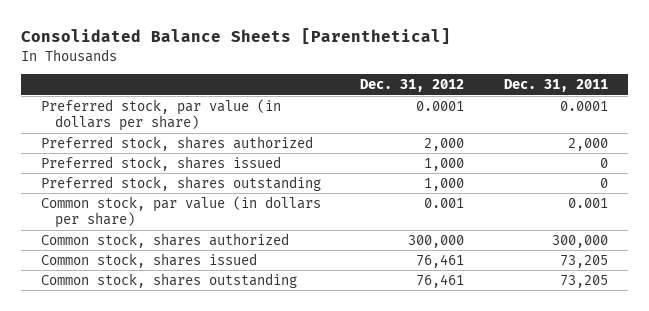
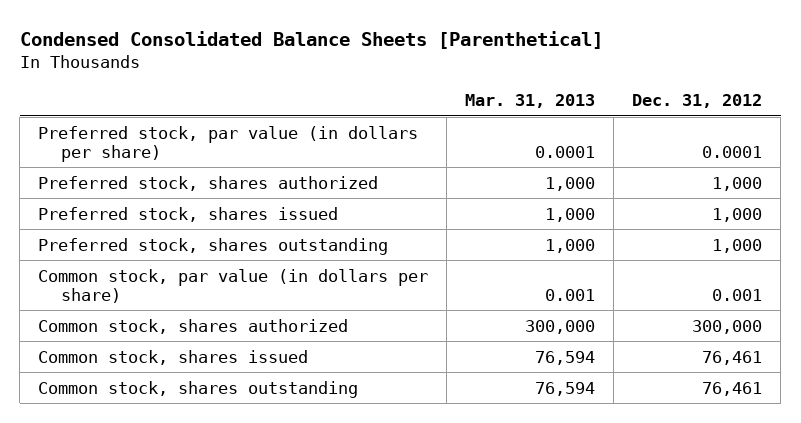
- Consolidated Balance Sheets [Parenthetical]
+ Condensed Consolidated Balance Sheets [Parenthetical]
- | Dec. 31, 2012 | Dec. 31, 2011
+ | Mar. 31, 2013 | Dec. 31, 2012
- Preferred stock, shares authorized | 2,000 | 2,000
+ Preferred stock, shares authorized | 1,000 | 1,000

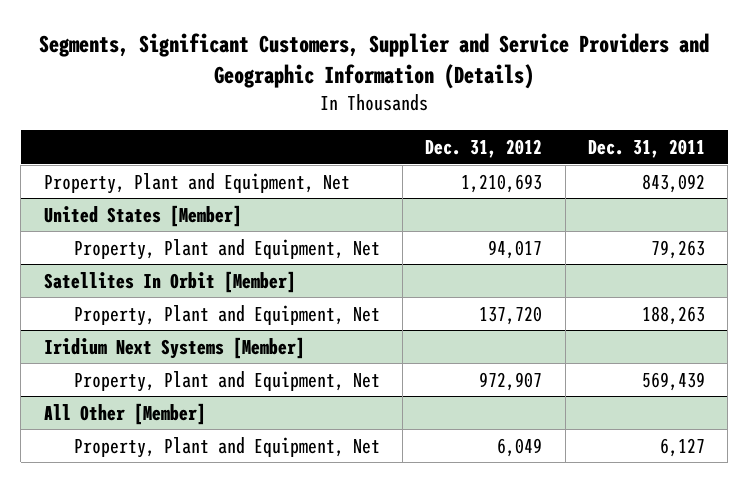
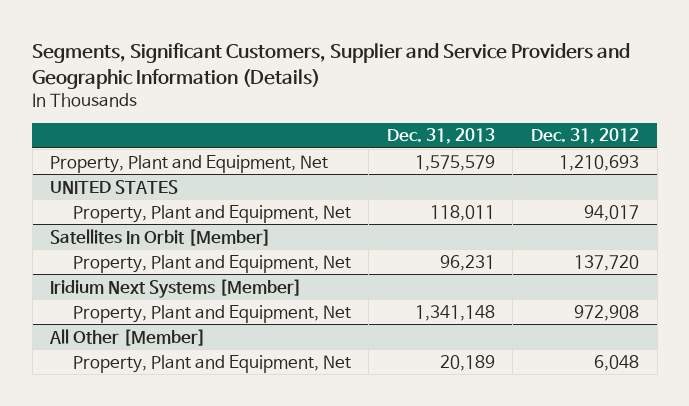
- | Dec. 31, 2012 | Dec. 31, 2011
+ | Dec. 31, 2013 | Dec. 31, 2012
- United States [Member]
+ UNITED STATES
@ Iridium Next Systems [Member]
- Property, Plant and Equipment, Net | 972,907 | 569,439
+ Property, Plant and Equipment, Net | 1,341,148 | 972,908
@ All Other [Member]
- Property, Plant and Equipment, Net | 6,049 | 6,127
+ Property, Plant and Equipment, Net | 20,189 | 6,048

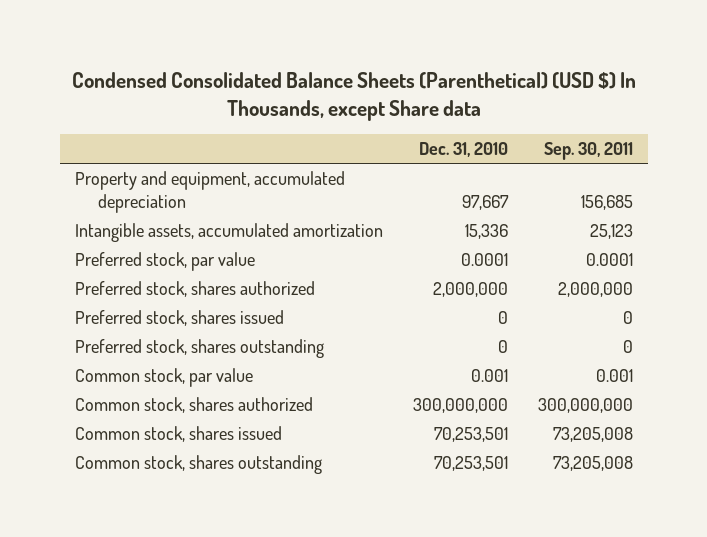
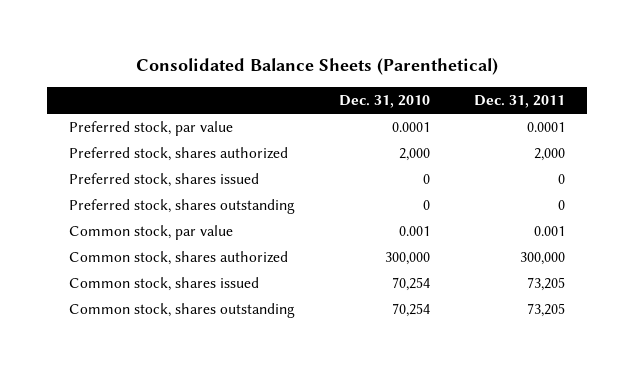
- Condensed Consolidated Balance Sheets (Parenthetical) (USD $) In Thousands, except Share data
+ Consolidated Balance Sheets (Parenthetical)
- | Dec. 31, 2010 | Sep. 30, 2011
+ | Dec. 31, 2010 | Dec. 31, 2011
- Property and equipment, accumulated depreciation | 97,667 | 156,685
- Intangible assets, accumulated amortization | 15,336 | 25,123
- Preferred stock, shares authorized | 2,000,000 | 2,000,000
+ Preferred stock, shares authorized | 2,000 | 2,000
- Common stock, shares authorized | 300,000,000 | 300,000,000
- Common stock, shares issued | 70,253,501 | 73,205,008
- Common stock, shares outstanding | 70,253,501 | 73,205,008
+ Common stock, shares authorized | 300,000 | 300,000
+ Common stock, shares issued | 70,254 | 73,205
+ Common stock, shares outstanding | 70,254 | 73,205

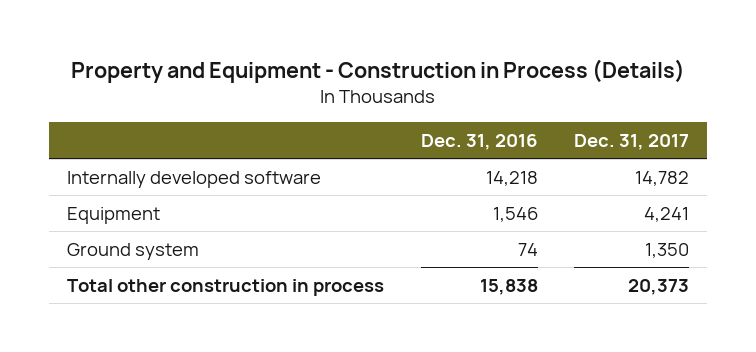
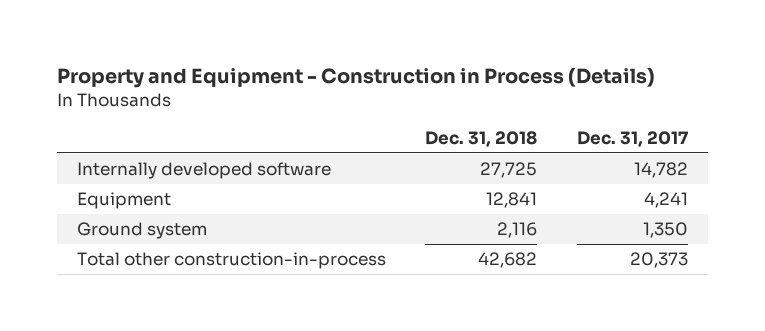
- | Dec. 31, 2016 | Dec. 31, 2017
+ | Dec. 31, 2018 | Dec. 31, 2017
- Total other construction in process | 15,838 | 20,373
+ Total other construction-in-process | 42,682 | 20,373

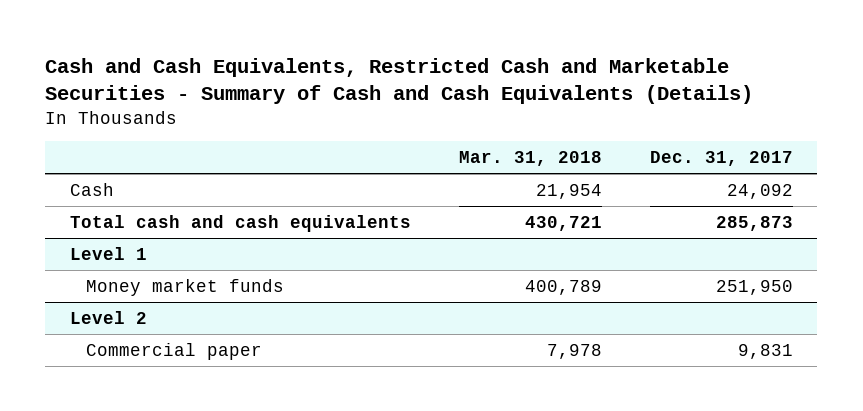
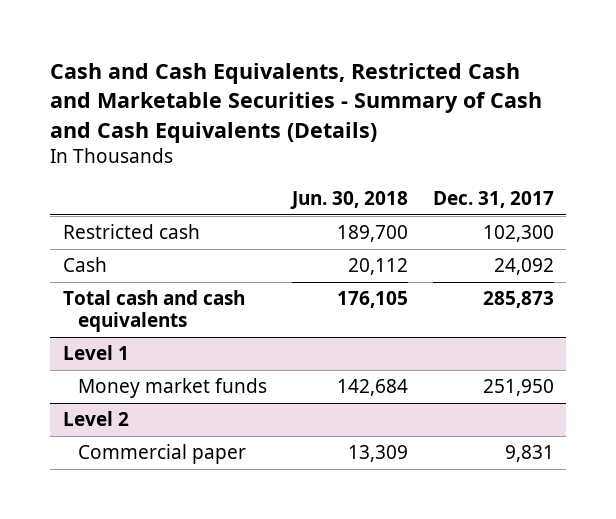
- | Mar. 31, 2018 | Dec. 31, 2017
+ | Jun. 30, 2018 | Dec. 31, 2017
+ Restricted cash | 189,700 | 102,300

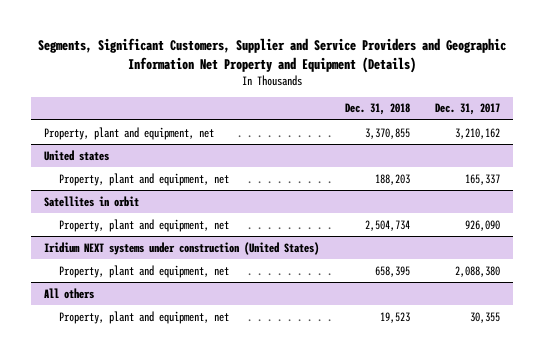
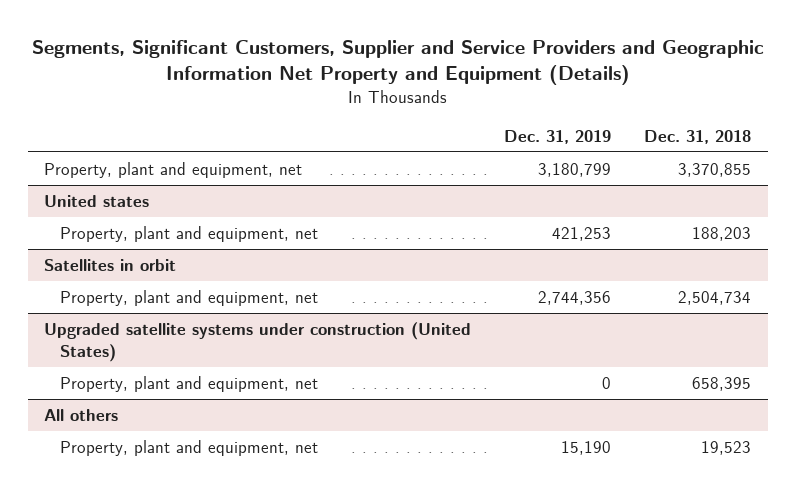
- | Dec. 31, 2018 | Dec. 31, 2017
+ | Dec. 31, 2019 | Dec. 31, 2018
- Iridium NEXT systems under construction (United States)
+ Upgraded satellite systems under construction (United States)

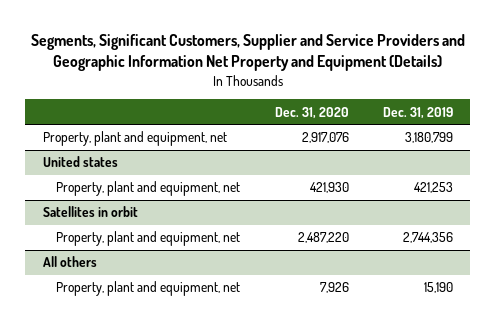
- | Dec. 31, 2019 | Dec. 31, 2018
+ | Dec. 31, 2020 | Dec. 31, 2019
- Upgraded satellite systems under construction (United States)
- Property, plant and equipment, net | 0 | 658,395

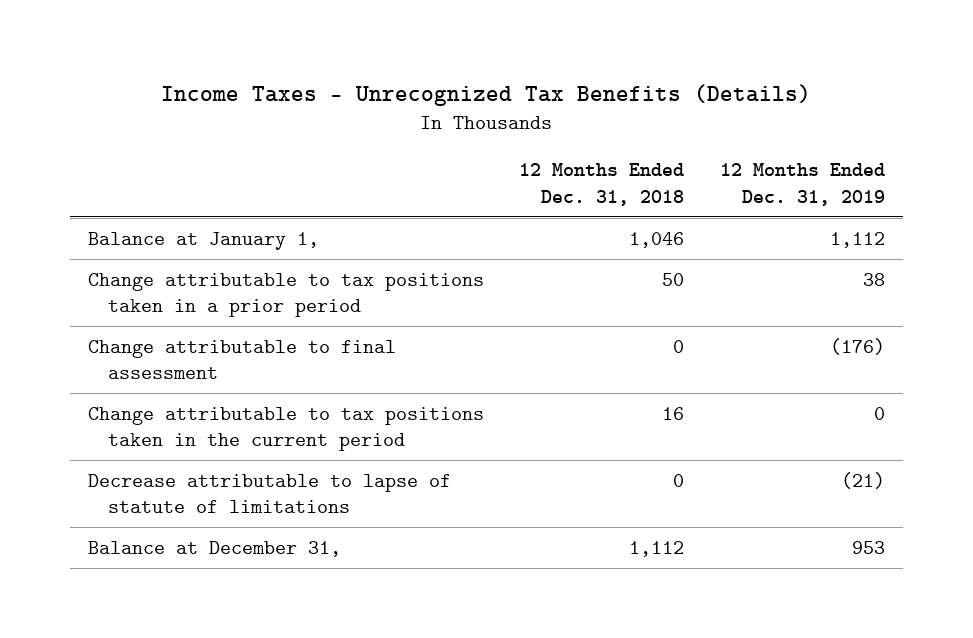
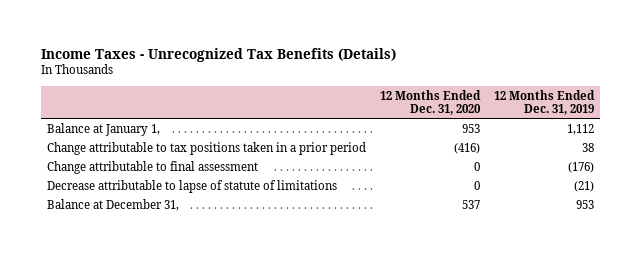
- | 12 Months Ended Dec. 31, 2018 | 12 Months Ended Dec. 31, 2019
+ | 12 Months Ended Dec. 31, 2020 | 12 Months Ended Dec. 31, 2019
- Change attributable to tax positions taken in the current period | 16 | 0

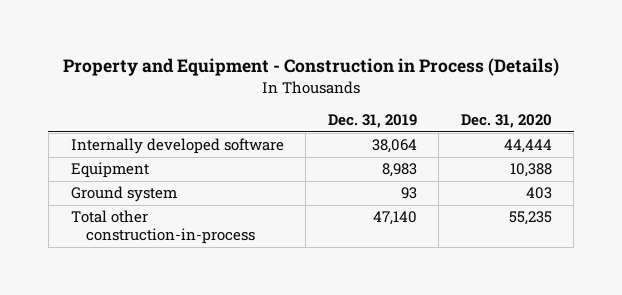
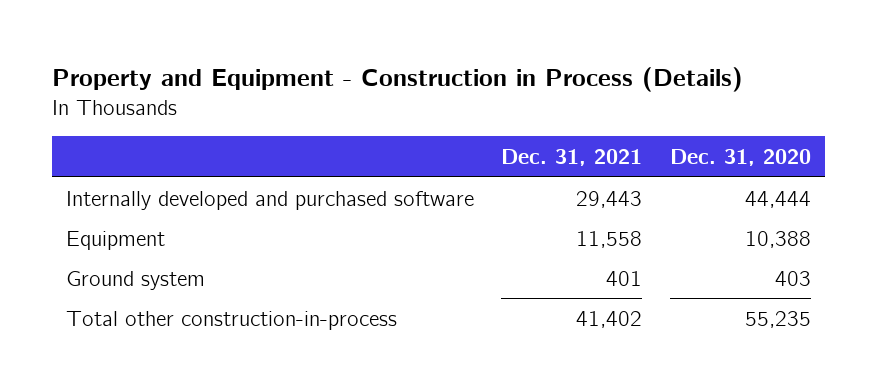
- | Dec. 31, 2019 | Dec. 31, 2020
+ | Dec. 31, 2021 | Dec. 31, 2020
- Internally developed software | 38,064 | 44,444
+ Internally developed and purchased software | 29,443 | 44,444

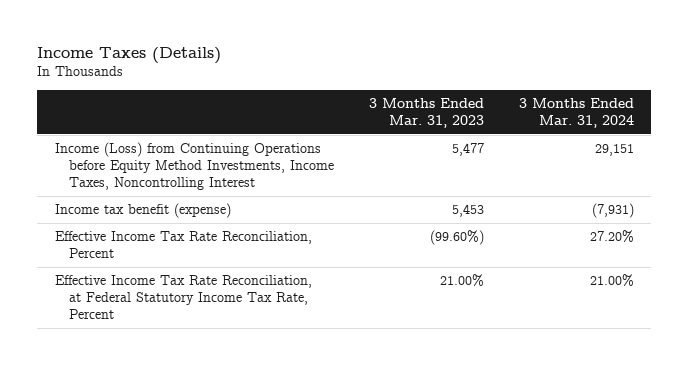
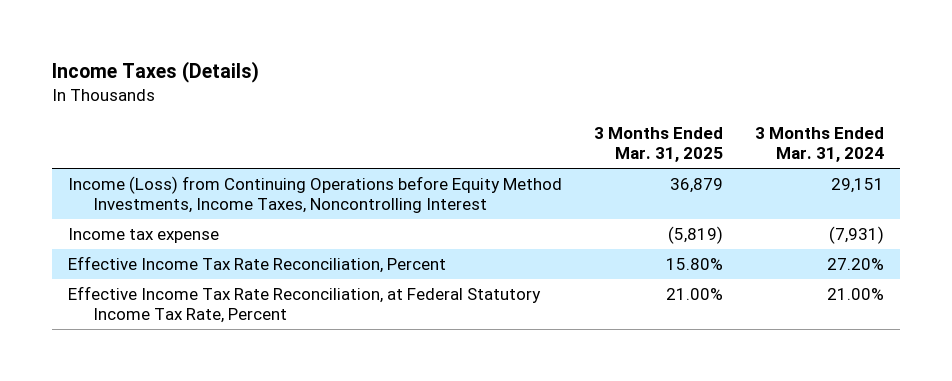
- | 3 Months Ended Mar. 31, 2023 | 3 Months Ended Mar. 31, 2024
+ | 3 Months Ended Mar. 31, 2025 | 3 Months Ended Mar. 31, 2024
- Income tax benefit (expense) | 5,453 | (7,931)
+ Income tax expense | (5,819) | (7,931)

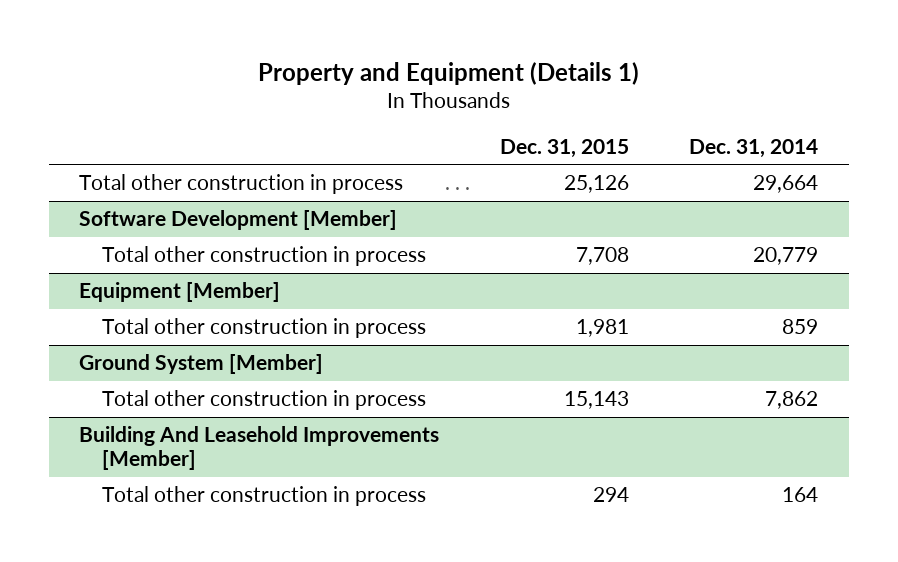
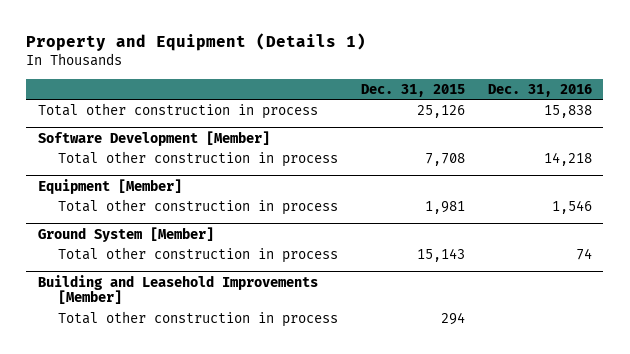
- | Dec. 31, 2015 | Dec. 31, 2014
+ | Dec. 31, 2015 | Dec. 31, 2016
- Building And Leasehold Improvements [Member]
+ Building and Leasehold Improvements [Member]

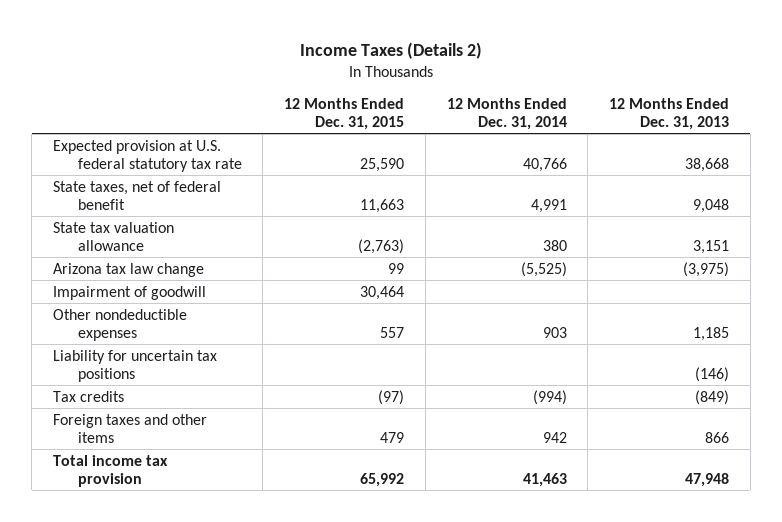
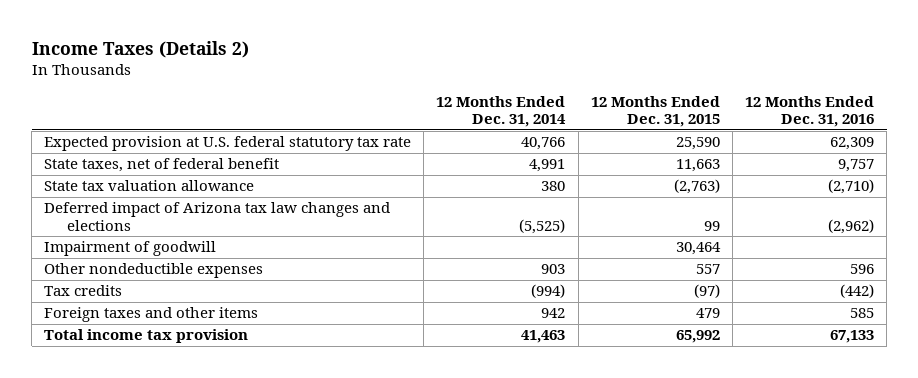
- | 12 Months Ended Dec. 31, 2015 | 12 Months Ended Dec. 31, 2014 | 12 Months Ended Dec. 31, 2013
+ | 12 Months Ended Dec. 31, 2014 | 12 Months Ended Dec. 31, 2015 | 12 Months Ended Dec. 31, 2016
- Arizona tax law change | 99 | (5,525) | (3,975)
+ Deferred impact of Arizona tax law changes and elections | (5,525) | 99 | (2,962)
- Liability for uncertain tax positions | | | (146)

